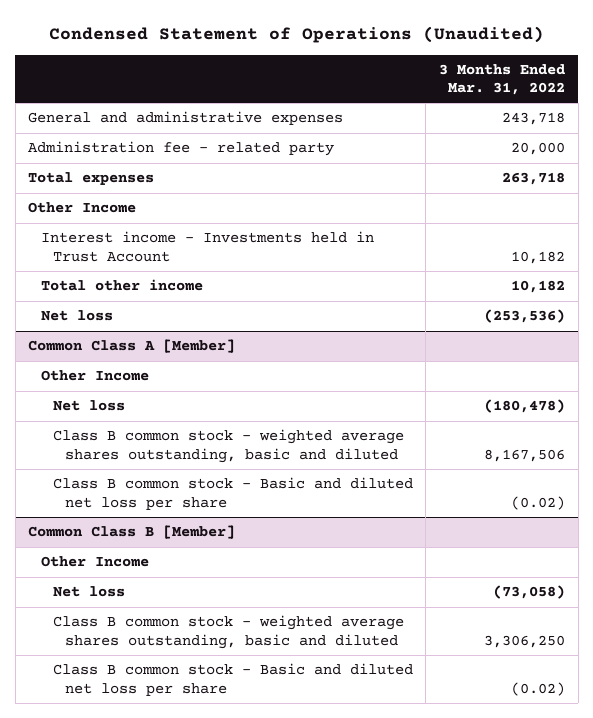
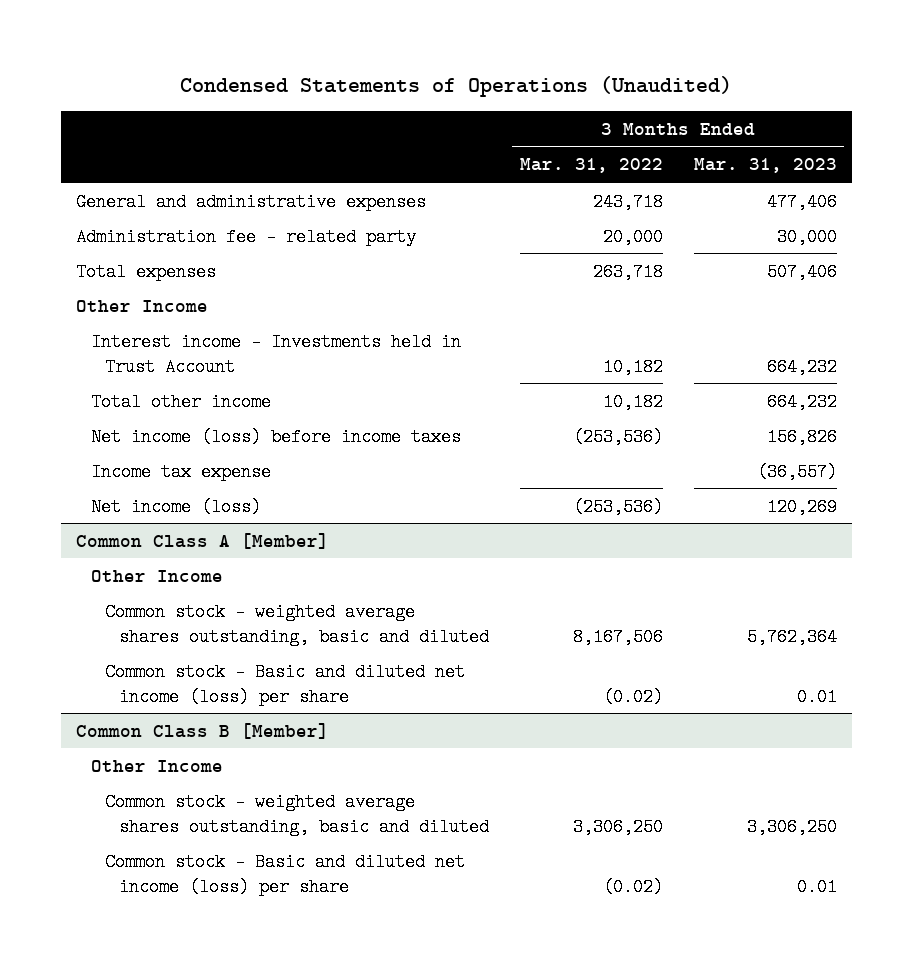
- Condensed Statement of Operations (Unaudited)
+ Condensed Statements of Operations (Unaudited)
- | 3 Months Ended Mar. 31, 2022
+ | 3 Months Ended Mar. 31, 2022 | 3 Months Ended Mar. 31, 2023
- Net loss | (253,536)
+ Net income (loss) before income taxes | (253,536) | 156,826
+ Income tax expense | | (36,557)
+ Net income (loss) | (253,536) | 120,269
@ Common Class A [Member]
- Net loss | (180,478)
- Class B common stock - weighted average shares outstanding, basic and diluted | 8,167,506
- Class B common stock - Basic and diluted net loss per share | (0.02)
+ Common stock - weighted average shares outstanding, basic and diluted | 8,167,506 | 5,762,364
+ Common stock - Basic and diluted net income (loss) per share | (0.02) | 0.01
@ Common Class B [Member]
- Net loss | (73,058)
- Class B common stock - weighted average shares outstanding, basic and diluted | 3,306,250
- Class B common stock - Basic and diluted net loss per share | (0.02)
+ Common stock - weighted average shares outstanding, basic and diluted | 3,306,250 | 3,306,250
+ Common stock - Basic and diluted net income (loss) per share | (0.02) | 0.01

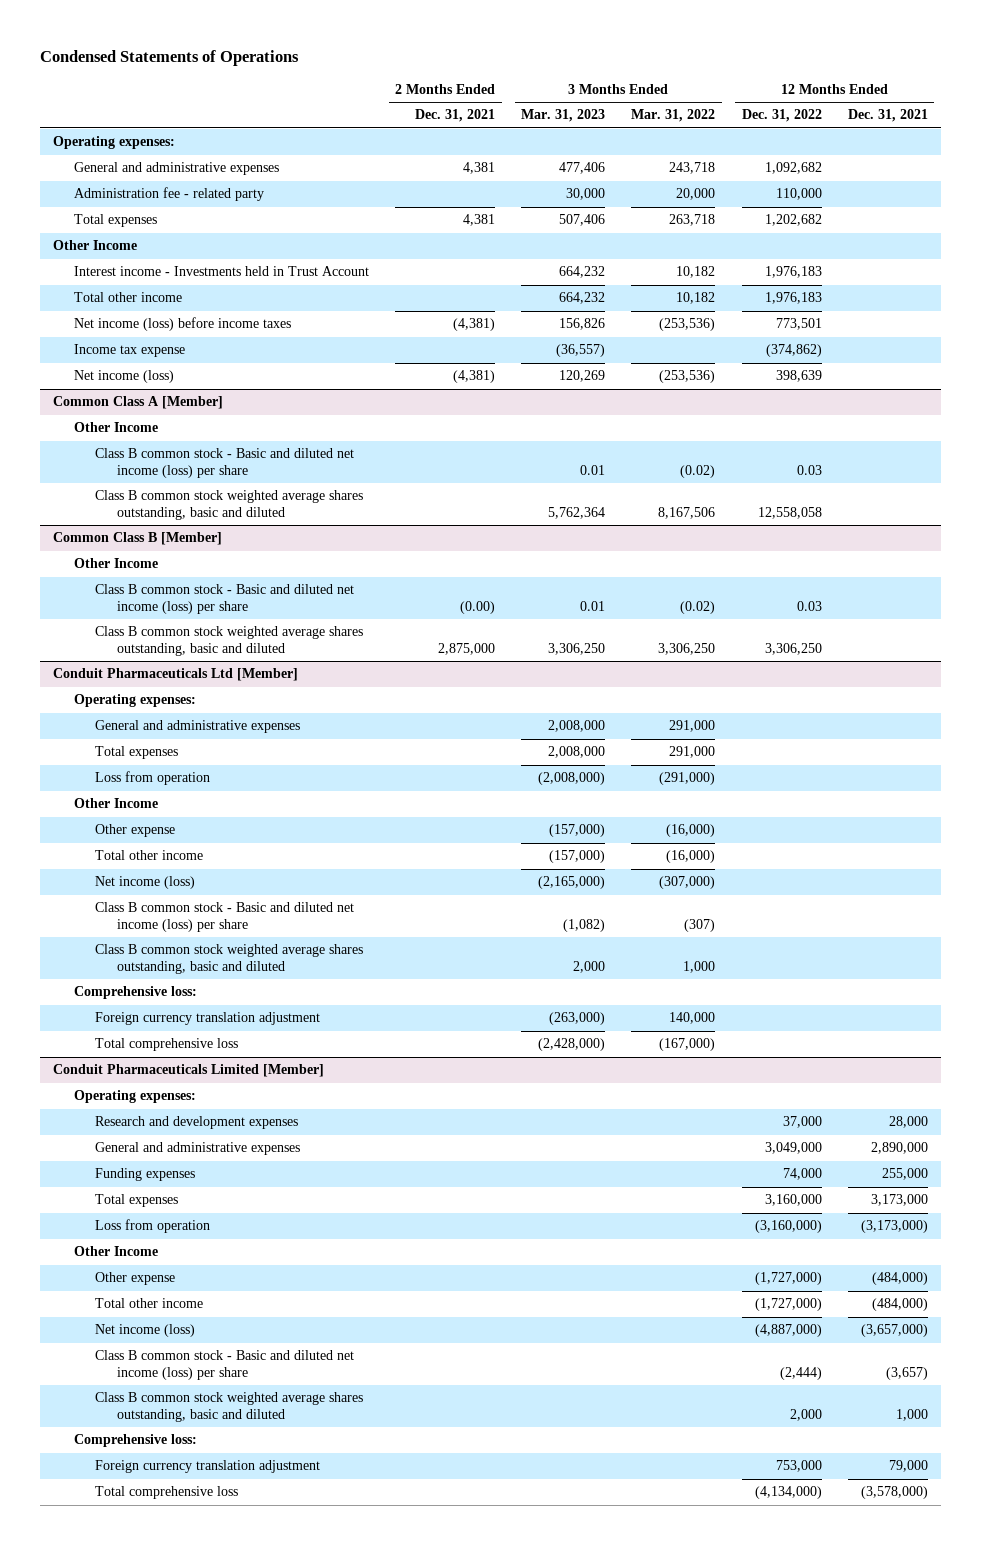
- Condensed Statements of Operations (Unaudited)
+ Condensed Statements of Operations
- | 3 Months Ended Mar. 31, 2022 | 3 Months Ended Mar. 31, 2023
+ | 2 Months Ended Dec. 31, 2021 | 3 Months Ended Mar. 31, 2023 | 3 Months Ended Mar. 31, 2022 | 12 Months Ended Dec. 31, 2022 | 12 Months Ended Dec. 31, 2021
+ Operating expenses:
@ Common Class A [Member]
- Common stock - weighted average shares outstanding, basic and diluted | 8,167,506 | 5,762,364
- Common stock - Basic and diluted net income (loss) per share | (0.02) | 0.01
+ Class B common stock - Basic and diluted net income (loss) per share | | 0.01 | (0.02) | 0.03 |
+ Class B common stock weighted average shares outstanding, basic and diluted | | 5,762,364 | 8,167,506 | 12,558,058 |
@ Common Class B [Member]
- Common stock - weighted average shares outstanding, basic and diluted | 3,306,250 | 3,306,250
- Common stock - Basic and diluted net income (loss) per share | (0.02) | 0.01
+ Class B common stock - Basic and diluted net income (loss) per share | (0.00) | 0.01 | (0.02) | 0.03 |
+ Class B common stock weighted average shares outstanding, basic and diluted | 2,875,000 | 3,306,250 | 3,306,250 | 3,306,250 |
+ Conduit Pharmaceuticals Ltd [Member]
+ Operating expenses:
+ General and administrative expenses | | 2,008,000 | 291,000 | |
+ Total expenses | | 2,008,000 | 291,000 | |
+ Loss from operation | | (2,008,000) | (291,000) | |
+ Other Income
+ Other expense | | (157,000) | (16,000) | |
+ Total other income | | (157,000) | (16,000) | |
+ Net income (loss) | | (2,165,000) | (307,000) | |
+ Class B common stock - Basic and diluted net income (loss) per share | | (1,082) | (307) | |
+ Class B common stock weighted average shares outstanding, basic and diluted | | 2,000 | 1,000 | |
+ Comprehensive loss:
+ Foreign currency translation adjustment | | (263,000) | 140,000 | |
+ Total comprehensive loss | | (2,428,000) | (167,000) | |
+ Conduit Pharmaceuticals Limited [Member]
+ Operating expenses:
+ Research and development expenses | | | | 37,000 | 28,000
+ General and administrative expenses | | | | 3,049,000 | 2,890,000
+ Funding expenses | | | | 74,000 | 255,000
+ Total expenses | | | | 3,160,000 | 3,173,000
+ Loss from operation | | | | (3,160,000) | (3,173,000)
+ Other Income
+ Other expense | | | | (1,727,000) | (484,000)
+ Total other income | | | | (1,727,000) | (484,000)
+ Net income (loss) | | | | (4,887,000) | (3,657,000)
+ Class B common stock - Basic and diluted net income (loss) per share | | | | (2,444) | (3,657)
+ Class B common stock weighted average shares outstanding, basic and diluted | | | | 2,000 | 1,000
+ Comprehensive loss:
+ Foreign currency translation adjustment | | | | 753,000 | 79,000
+ Total comprehensive loss | | | | (4,134,000) | (3,578,000)

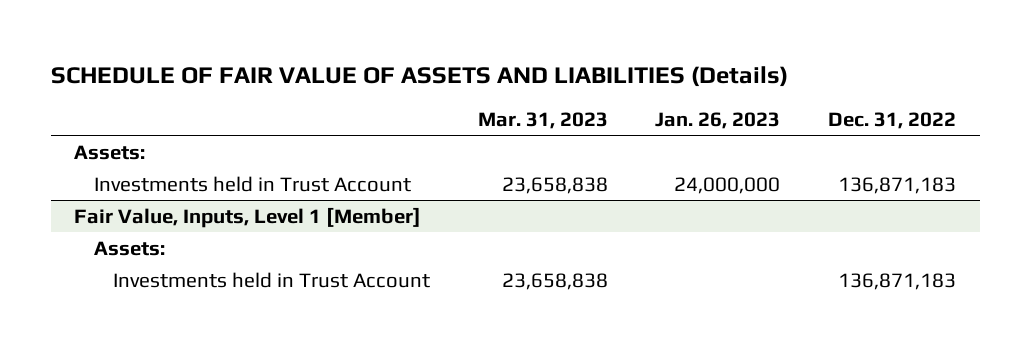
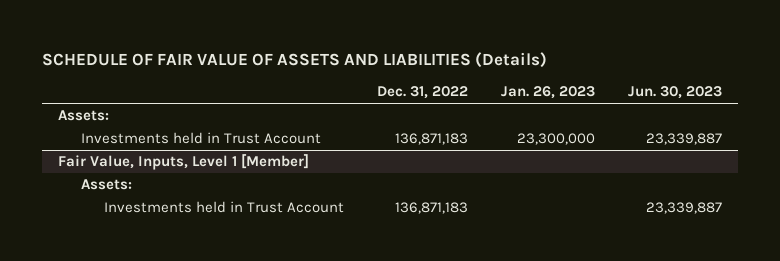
- | Mar. 31, 2023 | Jan. 26, 2023 | Dec. 31, 2022
+ | Dec. 31, 2022 | Jan. 26, 2023 | Jun. 30, 2023
- Investments held in Trust Account | 23,658,838 | 24,000,000 | 136,871,183
+ Investments held in Trust Account | 136,871,183 | 23,300,000 | 23,339,887

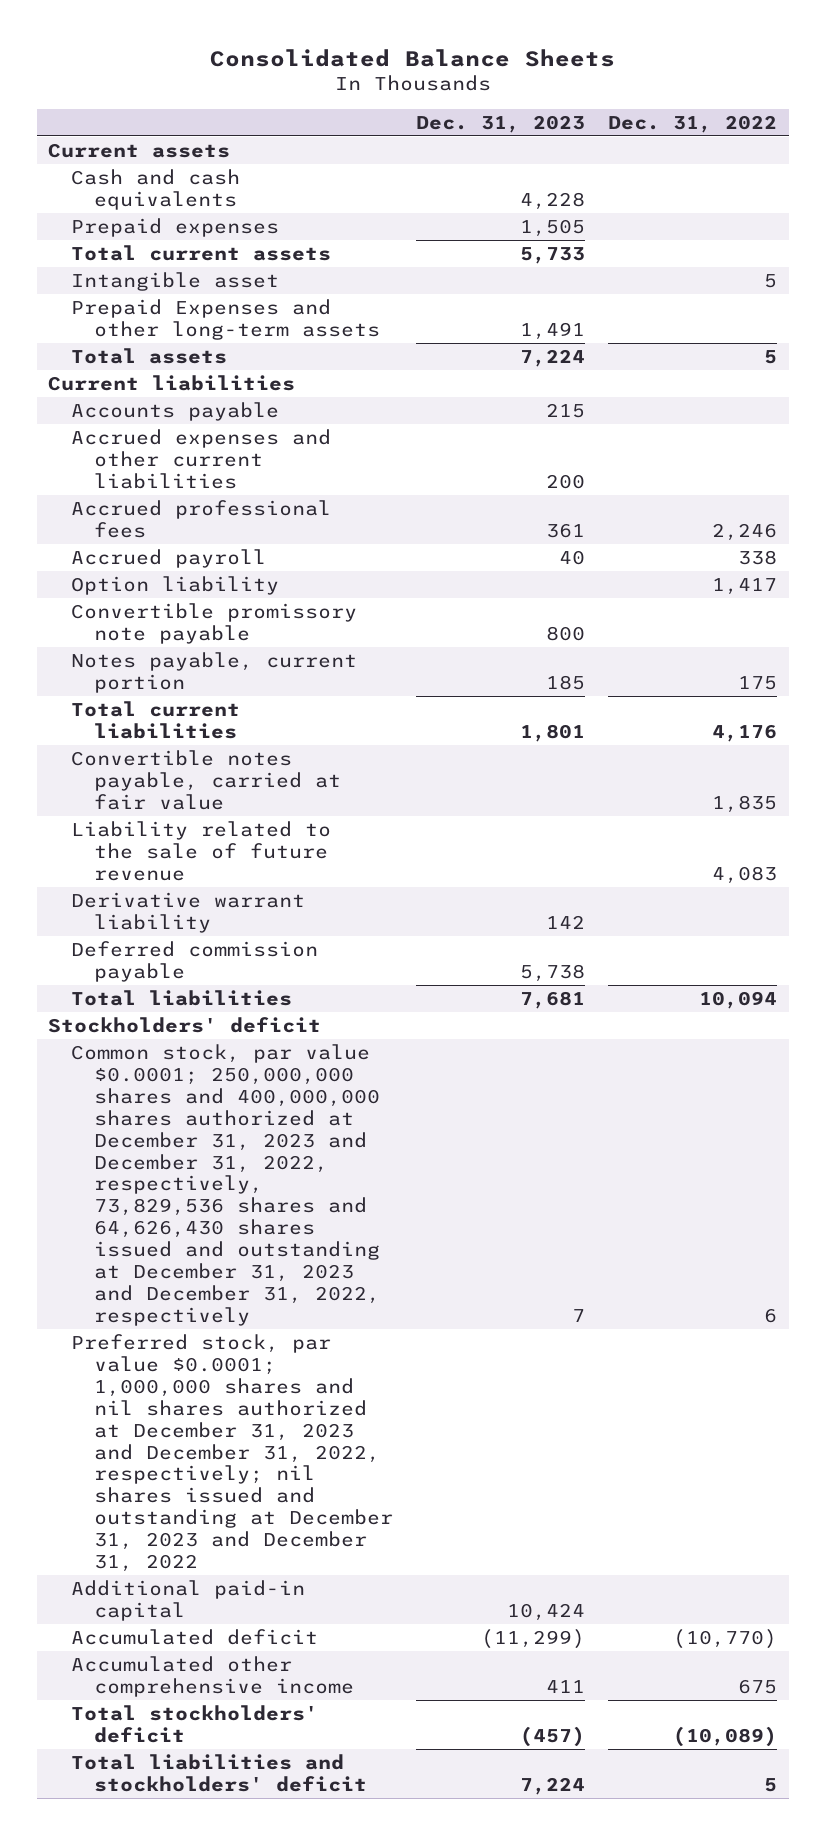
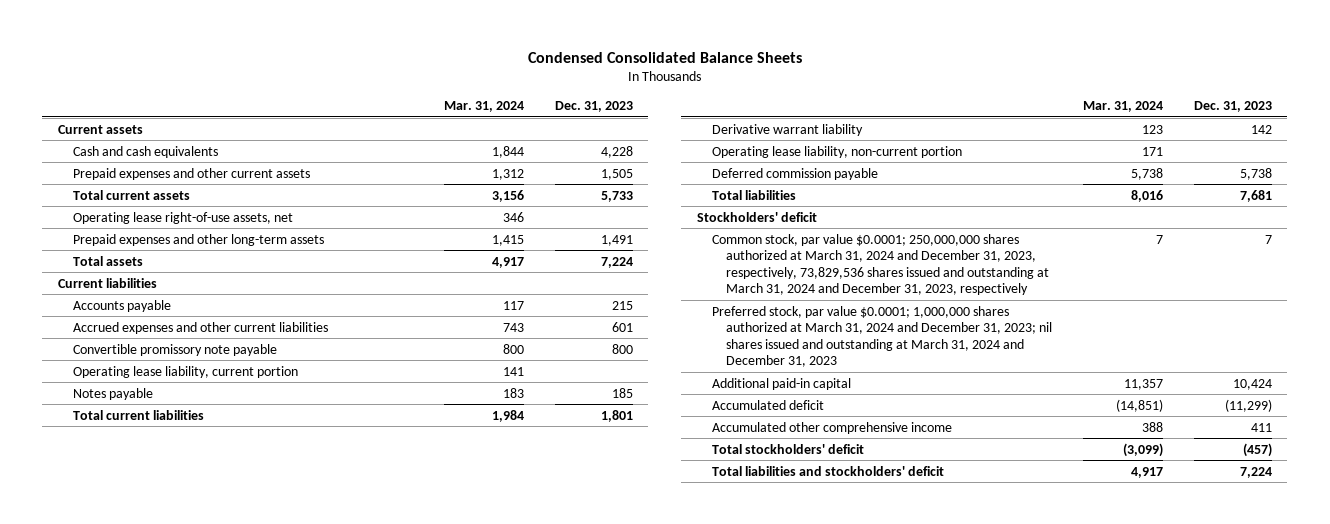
- Consolidated Balance Sheets
+ Condensed Consolidated Balance Sheets
- | Dec. 31, 2023 | Dec. 31, 2022
+ | Mar. 31, 2024 | Dec. 31, 2023
- Prepaid expenses | 1,505 |
+ Prepaid expenses and other current assets | 1,312 | 1,505
- Intangible asset | | 5
- Prepaid Expenses and other long-term assets | 1,491 |
+ Operating lease right-of-use assets, net | 346 |
+ Prepaid expenses and other long-term assets | 1,415 | 1,491
- Accrued expenses and other current liabilities | 200 |
- Accrued professional fees | 361 | 2,246
- Accrued payroll | 40 | 338
- Option liability | | 1,417
+ Accrued expenses and other current liabilities | 743 | 601
- Notes payable, current portion | 185 | 175
+ Operating lease liability, current portion | 141 |
+ Notes payable | 183 | 185
- Convertible notes payable, carried at fair value | | 1,835
- Liability related to the sale of future revenue | | 4,083
+ Operating lease liability, non-current portion | 171 |
- Common stock, par value $0.0001; 250,000,000 shares and 400,000,000 shares authorized at December 31, 2023 and December 31, 2022, respectively, 73,829,536 shares and 64,626,430 shares issued and outstanding at December 31, 2023 and December 31, 2022, respectively | 7 | 6
- Preferred stock, par value $0.0001; 1,000,000 shares and nil shares authorized at December 31, 2023 and December 31, 2022, respectively; nil shares issued and outstanding at December 31, 2023 and December 31, 2022
+ Common stock, par value $0.0001; 250,000,000 shares authorized at March 31, 2024 and December 31, 2023, respectively, 73,829,536 shares issued and outstanding at March 31, 2024 and December 31, 2023, respectively | 7 | 7
+ Preferred stock, par value $0.0001; 1,000,000 shares authorized at March 31, 2024 and December 31, 2023; nil shares issued and outstanding at March 31, 2024 and December 31, 2023

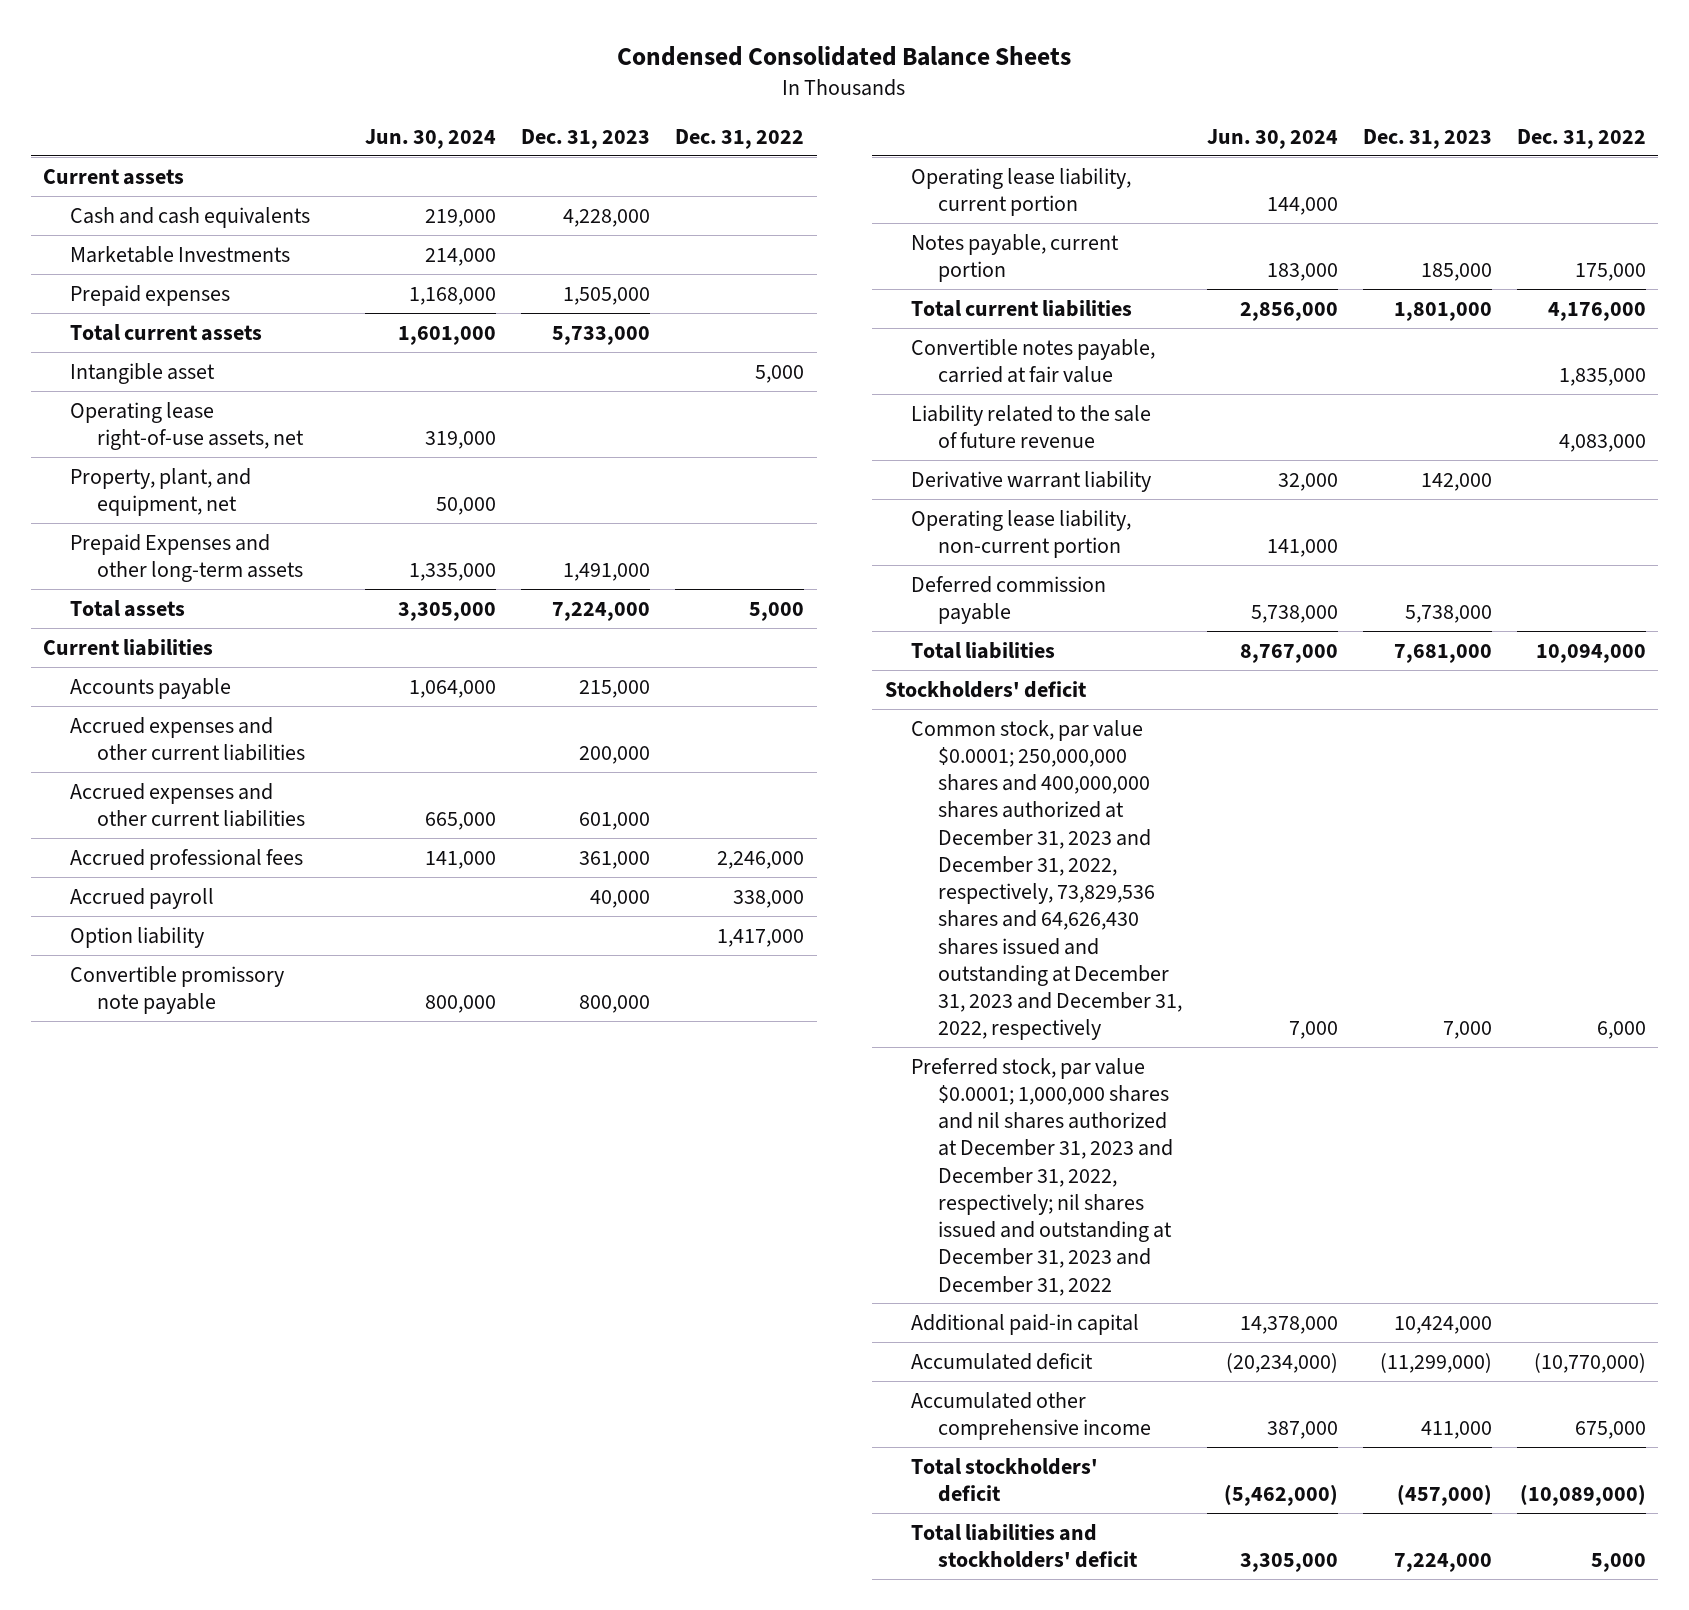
- | Mar. 31, 2024 | Dec. 31, 2023
+ | Jun. 30, 2024 | Dec. 31, 2023 | Dec. 31, 2022
- Cash and cash equivalents | 1,844 | 4,228
- Prepaid expenses and other current assets | 1,312 | 1,505
- Total current assets | 3,156 | 5,733
+ Cash and cash equivalents | 219,000 | 4,228,000 |
+ Marketable Investments | 214,000 | |
+ Prepaid expenses | 1,168,000 | 1,505,000 |
+ Total current assets | 1,601,000 | 5,733,000 |
+ Intangible asset | | | 5,000
- Prepaid expenses and other long-term assets | 1,415 | 1,491
- Total assets | 4,917 | 7,224
+ Property, plant, and equipment, net | 50,000 | |
+ Prepaid Expenses and other long-term assets | 1,335,000 | 1,491,000 |
+ Total assets | 3,305,000 | 7,224,000 | 5,000
- Accounts payable | 117 | 215
- Accrued expenses and other current liabilities | 743 | 601
- Convertible promissory note payable | 800 | 800
+ Accounts payable | 1,064,000 | 215,000 |
+ Accrued expenses and other current liabilities | | 200,000 |
+ Accrued expenses and other current liabilities | 665,000 | 601,000 |
+ Accrued professional fees | 141,000 | 361,000 | 2,246,000
+ Accrued payroll | | 40,000 | 338,000
+ Option liability | | | 1,417,000
+ Convertible promissory note payable | 800,000 | 800,000 |
- Notes payable | 183 | 185
- Total current liabilities | 1,984 | 1,801
- Derivative warrant liability | 123 | 142
+ Notes payable, current portion | 183,000 | 185,000 | 175,000
+ Total current liabilities | 2,856,000 | 1,801,000 | 4,176,000
+ Convertible notes payable, carried at fair value | | | 1,835,000
+ Liability related to the sale of future revenue | | | 4,083,000
+ Derivative warrant liability | 32,000 | 142,000 |
- Deferred commission payable | 5,738 | 5,738
- Total liabilities | 8,016 | 7,681
+ Deferred commission payable | 5,738,000 | 5,738,000 |
+ Total liabilities | 8,767,000 | 7,681,000 | 10,094,000
- Common stock, par value $0.0001; 250,000,000 shares authorized at March 31, 2024 and December 31, 2023, respectively, 73,829,536 shares issued and outstanding at March 31, 2024 and December 31, 2023, respectively | 7 | 7
- Preferred stock, par value $0.0001; 1,000,000 shares authorized at March 31, 2024 and December 31, 2023; nil shares issued and outstanding at March 31, 2024 and December 31, 2023
- Additional paid-in capital | 11,357 | 10,424
- Accumulated deficit | (14,851) | (11,299)
- Accumulated other comprehensive income | 388 | 411
- Total stockholders' deficit | (3,099) | (457)
- Total liabilities and stockholders' deficit | 4,917 | 7,224
+ Common stock, par value $0.0001; 250,000,000 shares and 400,000,000 shares authorized at December 31, 2023 and December 31, 2022, respectively, 73,829,536 shares and 64,626,430 shares issued and outstanding at December 31, 2023 and December 31, 2022, respectively | 7,000 | 7,000 | 6,000
+ Preferred stock, par value $0.0001; 1,000,000 shares and nil shares authorized at December 31, 2023 and December 31, 2022, respectively; nil shares issued and outstanding at December 31, 2023 and December 31, 2022
+ Additional paid-in capital | 14,378,000 | 10,424,000 |
+ Accumulated deficit | (20,234,000) | (11,299,000) | (10,770,000)
+ Accumulated other comprehensive income | 387,000 | 411,000 | 675,000
+ Total stockholders' deficit | (5,462,000) | (457,000) | (10,089,000)
+ Total liabilities and stockholders' deficit | 3,305,000 | 7,224,000 | 5,000

